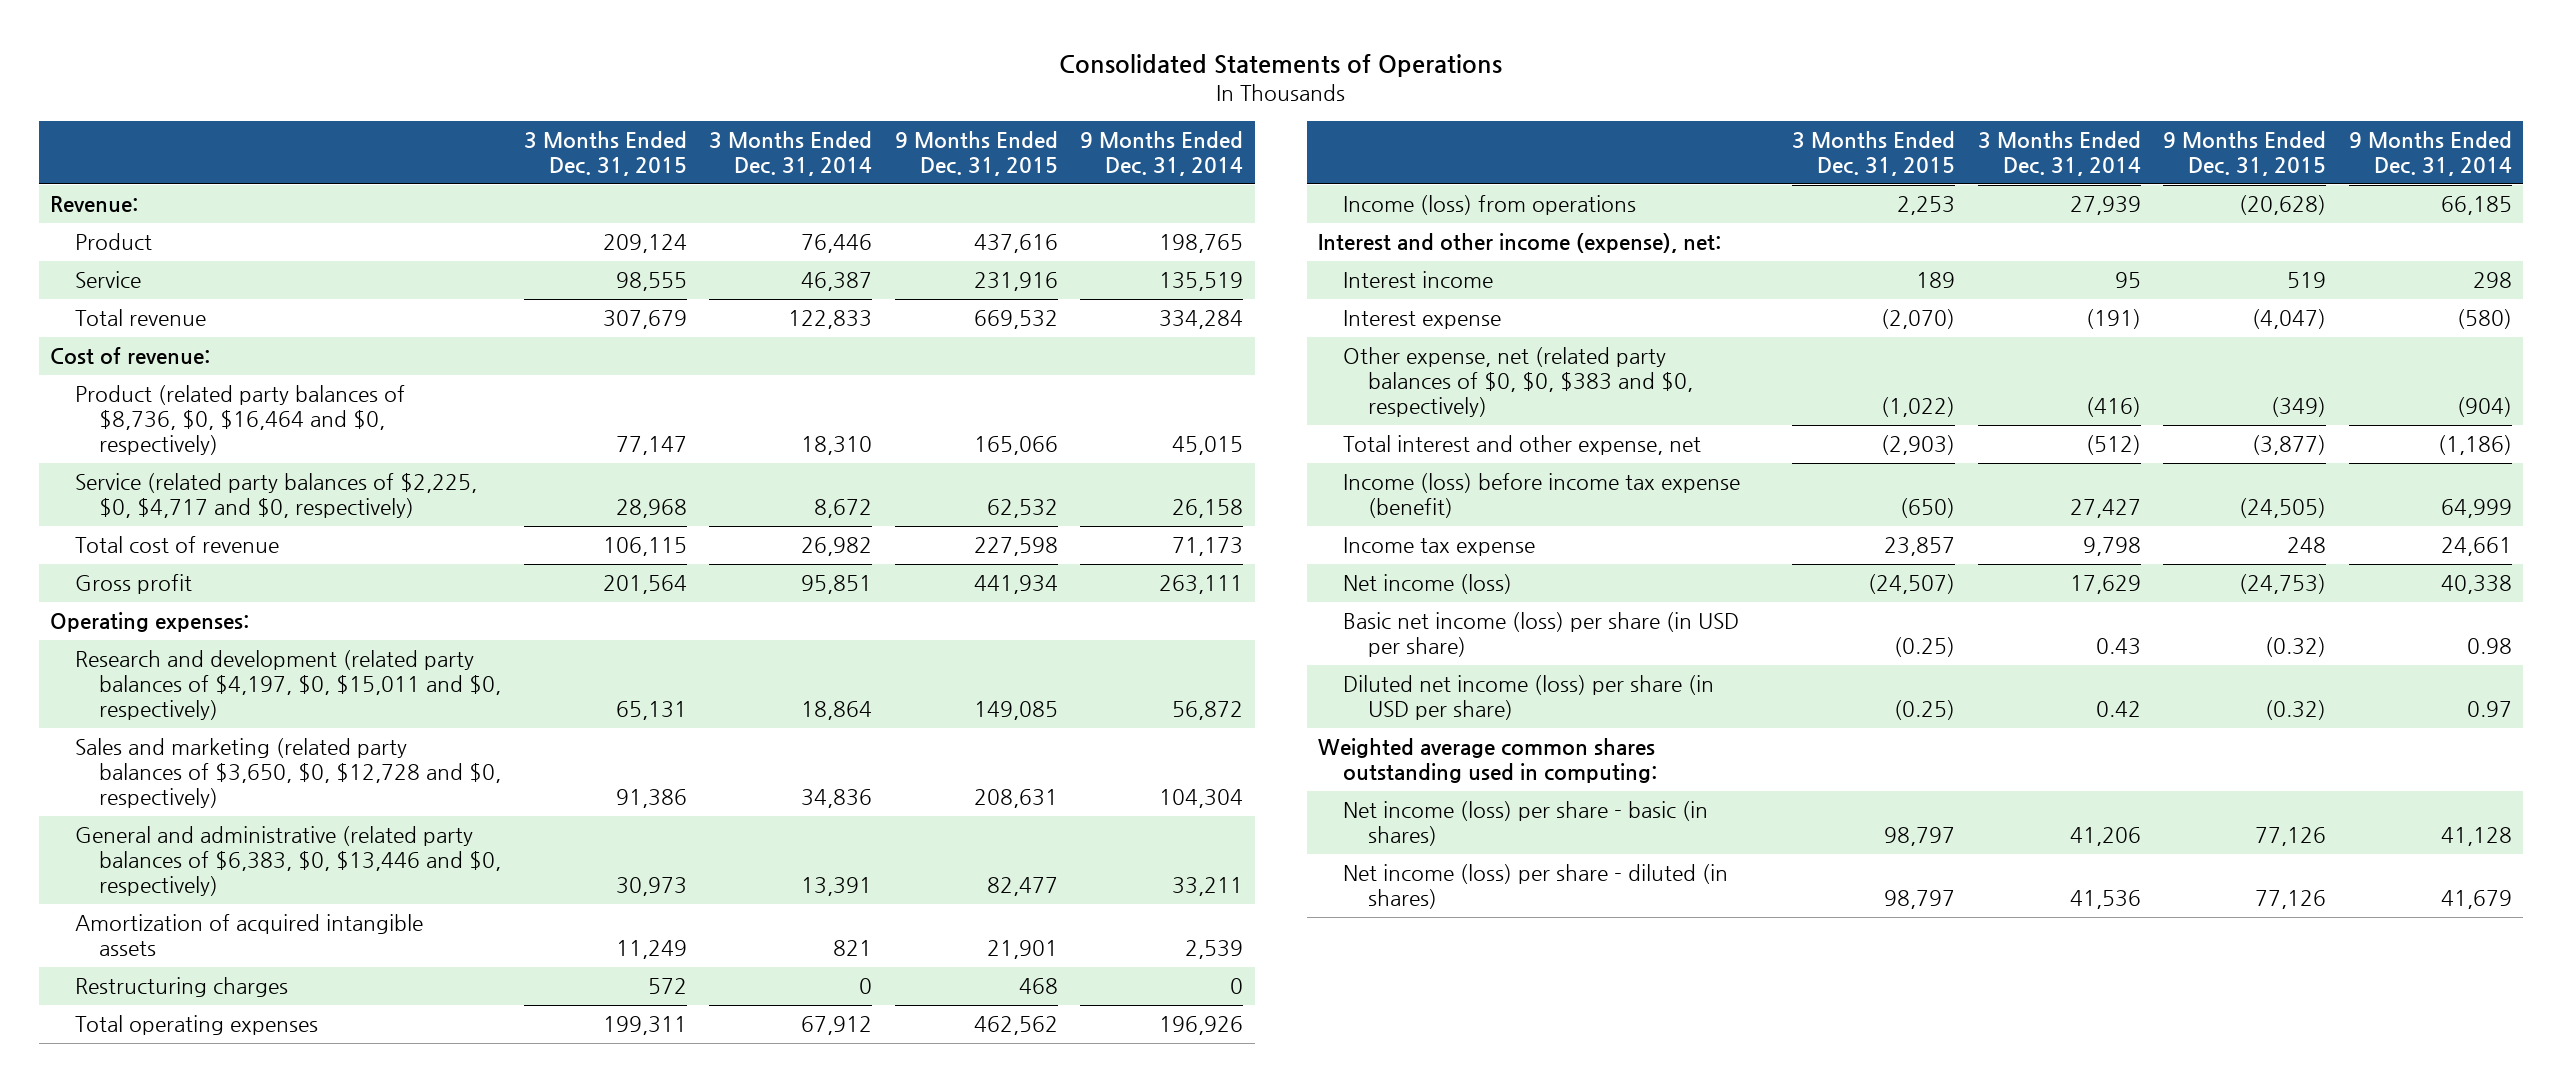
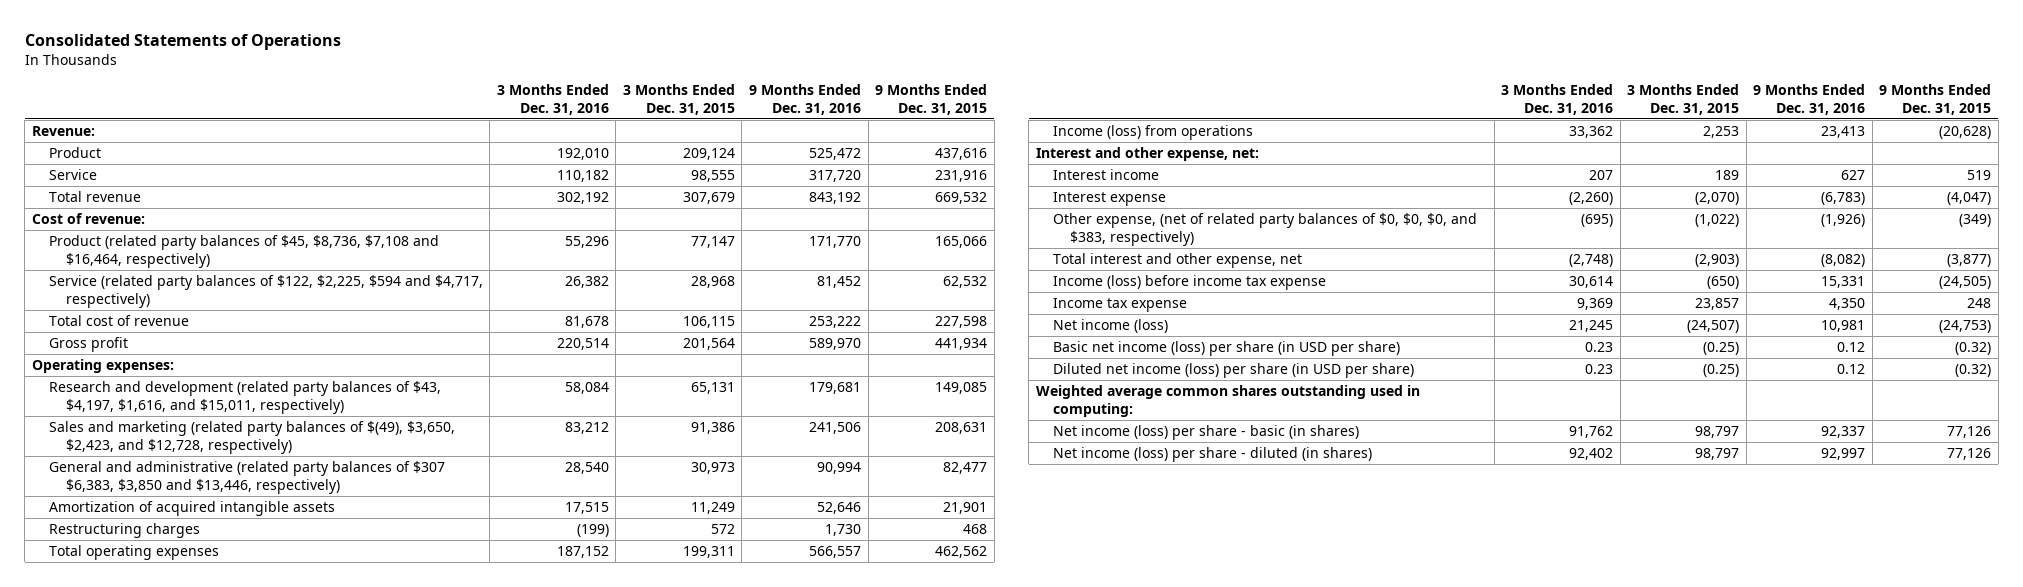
- | 3 Months Ended Dec. 31, 2015 | 3 Months Ended Dec. 31, 2014 | 9 Months Ended Dec. 31, 2015 | 9 Months Ended Dec. 31, 2014
+ | 3 Months Ended Dec. 31, 2016 | 3 Months Ended Dec. 31, 2015 | 9 Months Ended Dec. 31, 2016 | 9 Months Ended Dec. 31, 2015
- Product (related party balances of $8,736, $0, $16,464 and $0, respectively) | 77,147 | 18,310 | 165,066 | 45,015
- Service (related party balances of $2,225, $0, $4,717 and $0, respectively) | 28,968 | 8,672 | 62,532 | 26,158
+ Product (related party balances of $45, $8,736, $7,108 and $16,464, respectively) | 55,296 | 77,147 | 171,770 | 165,066
+ Service (related party balances of $122, $2,225, $594 and $4,717, respectively) | 26,382 | 28,968 | 81,452 | 62,532
- Research and development (related party balances of $4,197, $0, $15,011 and $0, respectively) | 65,131 | 18,864 | 149,085 | 56,872
- Sales and marketing (related party balances of $3,650, $0, $12,728 and $0, respectively) | 91,386 | 34,836 | 208,631 | 104,304
- General and administrative (related party balances of $6,383, $0, $13,446 and $0, respectively) | 30,973 | 13,391 | 82,477 | 33,211
+ Research and development (related party balances of $43, $4,197, $1,616, and $15,011, respectively) | 58,084 | 65,131 | 179,681 | 149,085
+ Sales and marketing (related party balances of $(49), $3,650, $2,423, and $12,728, respectively) | 83,212 | 91,386 | 241,506 | 208,631
+ General and administrative (related party balances of $307 $6,383, $3,850 and $13,446, respectively) | 28,540 | 30,973 | 90,994 | 82,477
- Interest and other income (expense), net:
+ Interest and other expense, net:
- Other expense, net (related party balances of $0, $0, $383 and $0, respectively) | (1,022) | (416) | (349) | (904)
+ Other expense, (net of related party balances of $0, $0, $0, and $383, respectively) | (695) | (1,022) | (1,926) | (349)
- Income (loss) before income tax expense (benefit) | (650) | 27,427 | (24,505) | 64,999
+ Income (loss) before income tax expense | 30,614 | (650) | 15,331 | (24,505)

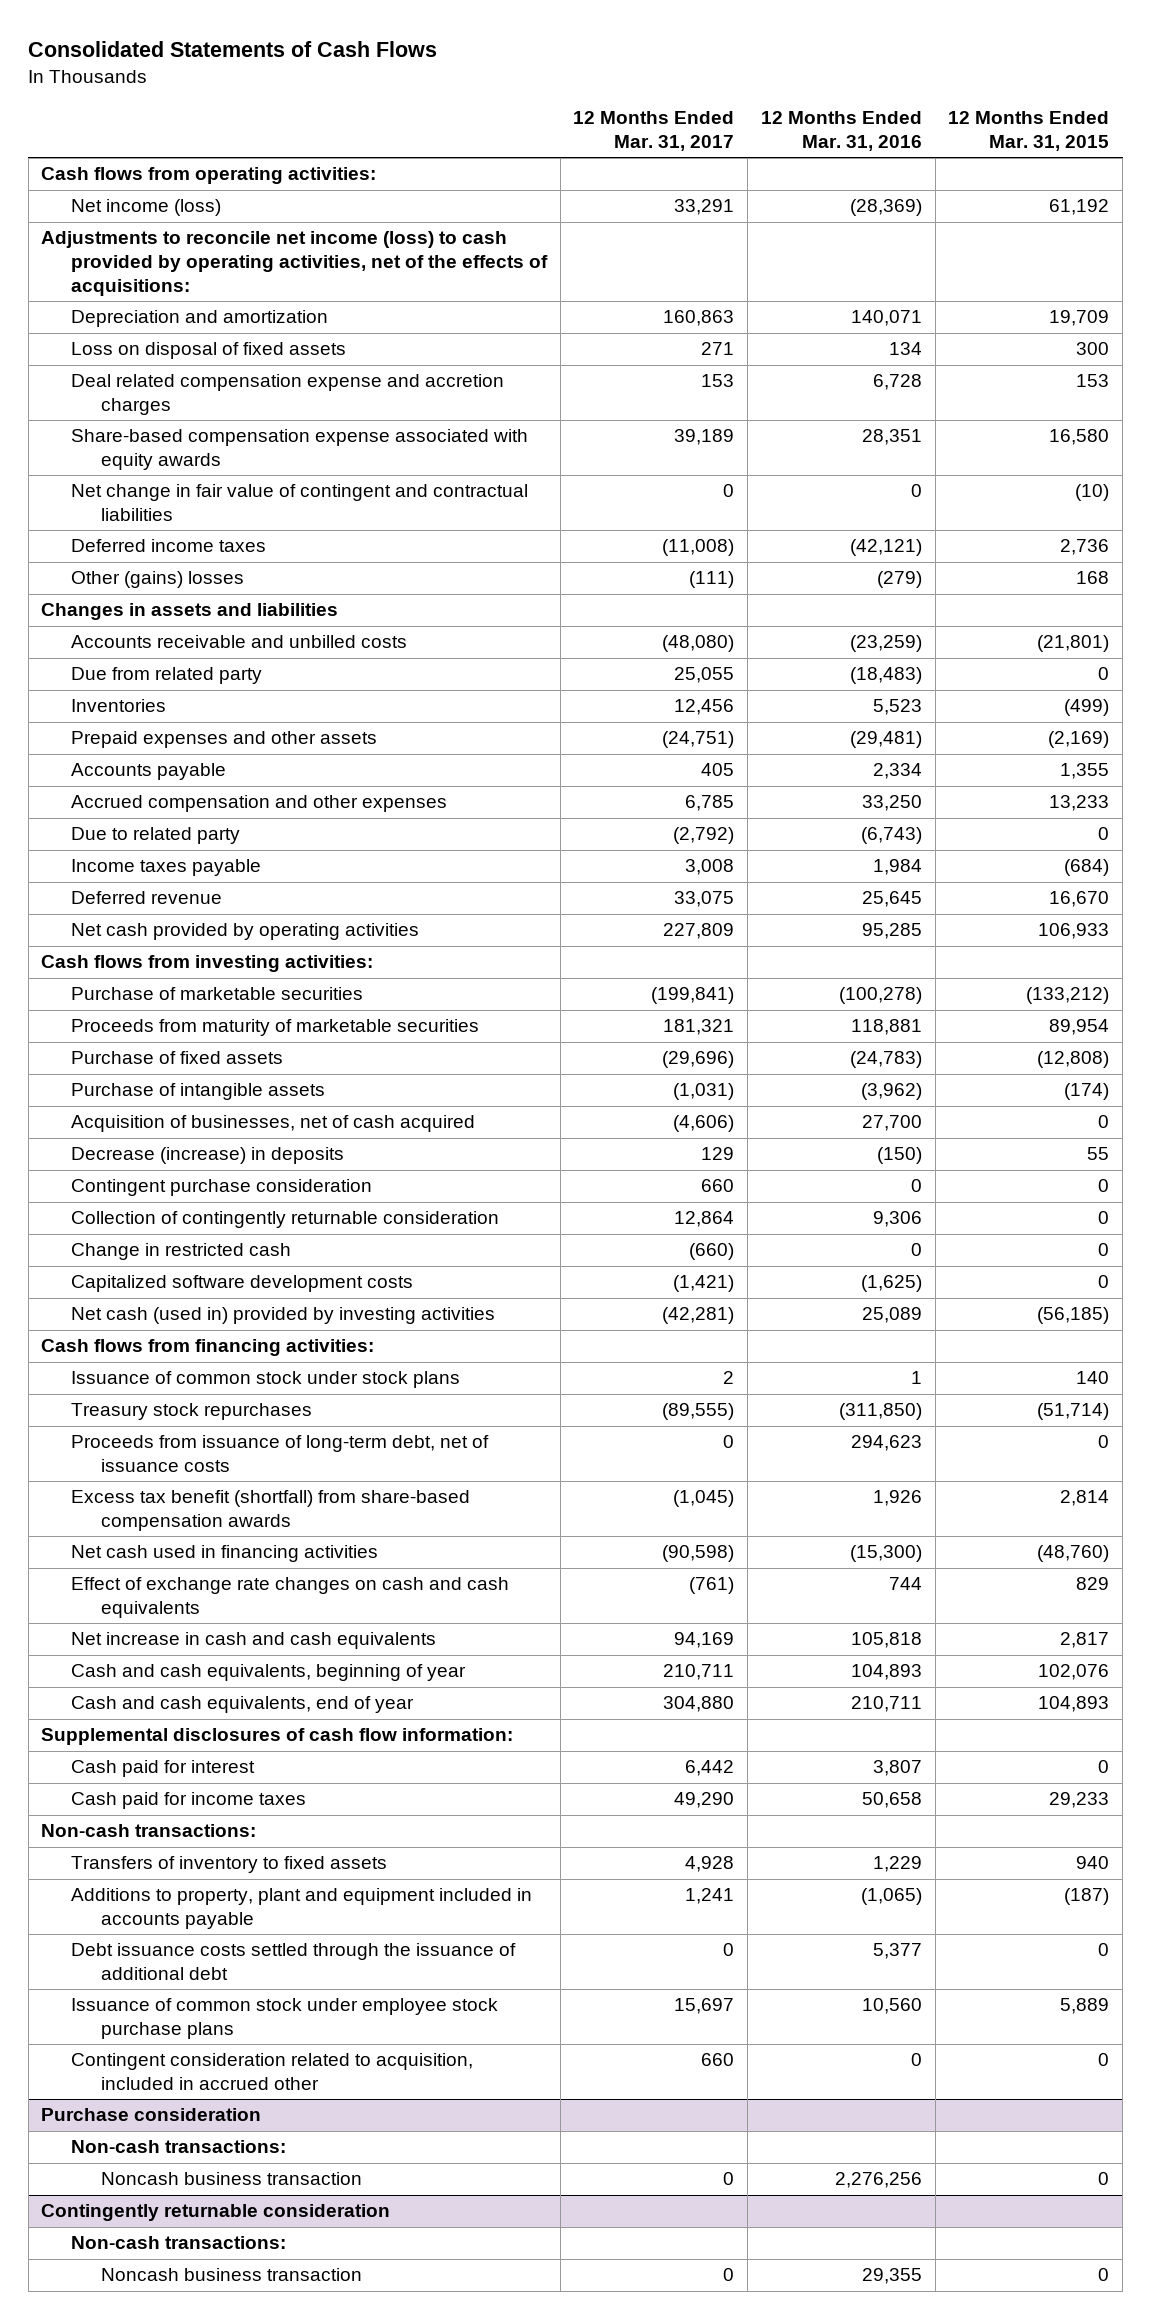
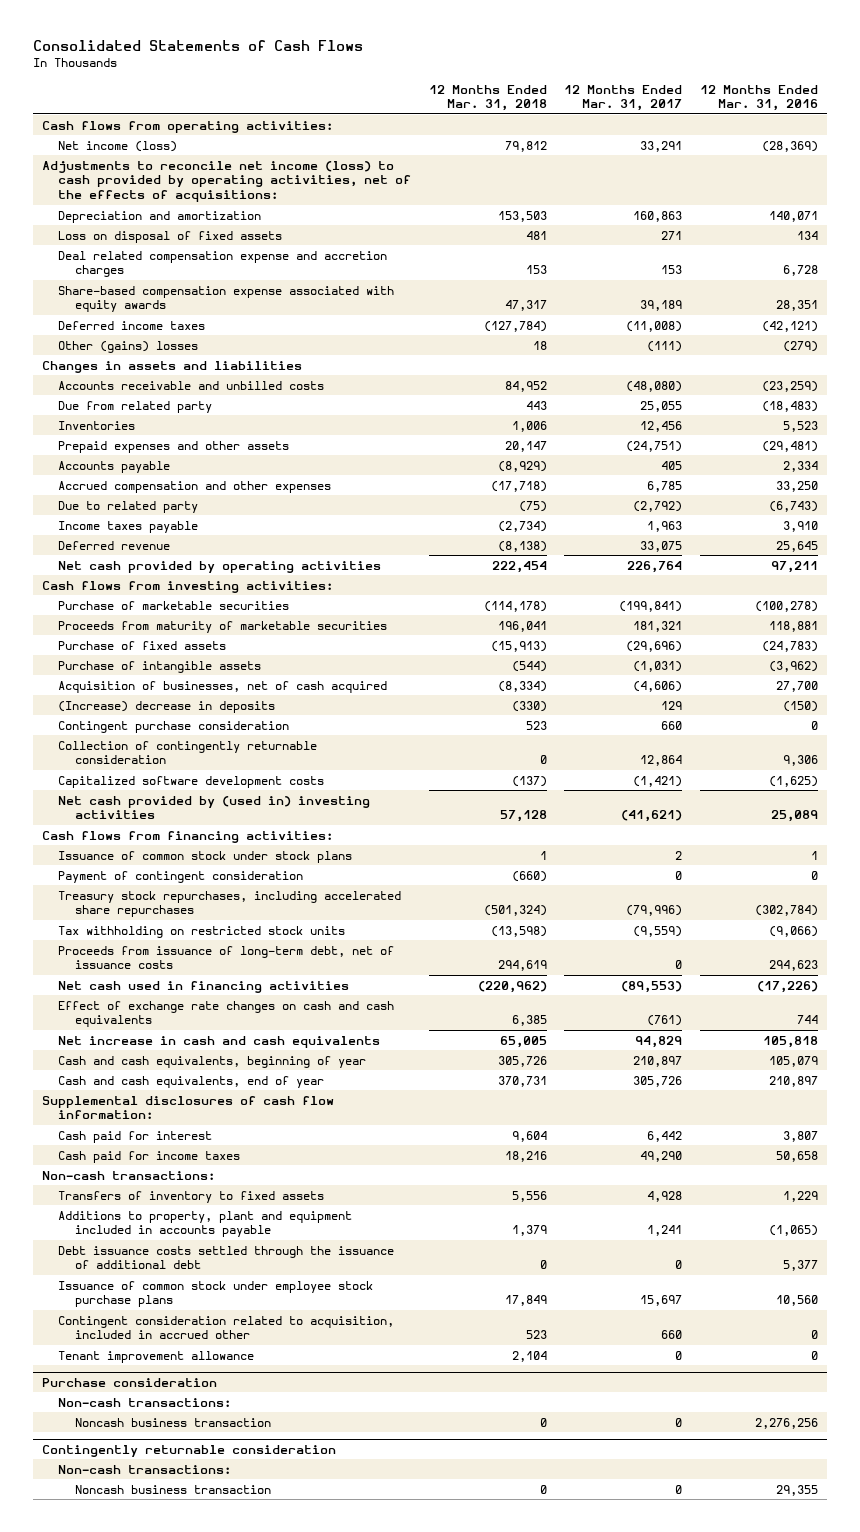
- | 12 Months Ended Mar. 31, 2017 | 12 Months Ended Mar. 31, 2016 | 12 Months Ended Mar. 31, 2015
+ | 12 Months Ended Mar. 31, 2018 | 12 Months Ended Mar. 31, 2017 | 12 Months Ended Mar. 31, 2016
- Net change in fair value of contingent and contractual liabilities | 0 | 0 | (10)
- Income taxes payable | 3,008 | 1,984 | (684)
+ Income taxes payable | (2,734) | 1,963 | 3,910
- Net cash provided by operating activities | 227,809 | 95,285 | 106,933
+ Net cash provided by operating activities | 222,454 | 226,764 | 97,211
- Decrease (increase) in deposits | 129 | (150) | 55
+ (Increase) decrease in deposits | (330) | 129 | (150)
- Change in restricted cash | (660) | 0 | 0
- Net cash (used in) provided by investing activities | (42,281) | 25,089 | (56,185)
+ Net cash provided by (used in) investing activities | 57,128 | (41,621) | 25,089
- Treasury stock repurchases | (89,555) | (311,850) | (51,714)
+ Payment of contingent consideration | (660) | 0 | 0
+ Treasury stock repurchases, including accelerated share repurchases | (501,324) | (79,996) | (302,784)
+ Tax withholding on restricted stock units | (13,598) | (9,559) | (9,066)
- Excess tax benefit (shortfall) from share-based compensation awards | (1,045) | 1,926 | 2,814
- Net cash used in financing activities | (90,598) | (15,300) | (48,760)
+ Net cash used in financing activities | (220,962) | (89,553) | (17,226)
- Net increase in cash and cash equivalents | 94,169 | 105,818 | 2,817
- Cash and cash equivalents, beginning of year | 210,711 | 104,893 | 102,076
- Cash and cash equivalents, end of year | 304,880 | 210,711 | 104,893
+ Net increase in cash and cash equivalents | 65,005 | 94,829 | 105,818
+ Cash and cash equivalents, beginning of year | 305,726 | 210,897 | 105,079
+ Cash and cash equivalents, end of year | 370,731 | 305,726 | 210,897
+ Tenant improvement allowance | 2,104 | 0 | 0

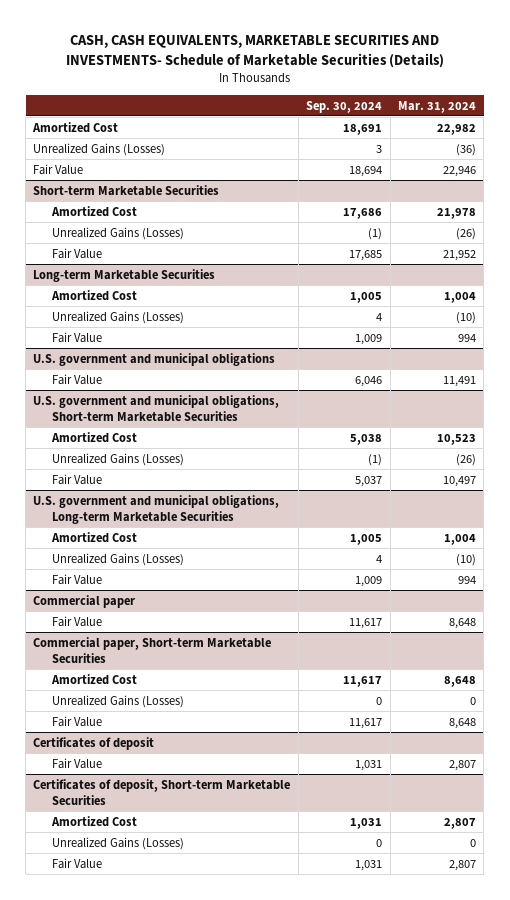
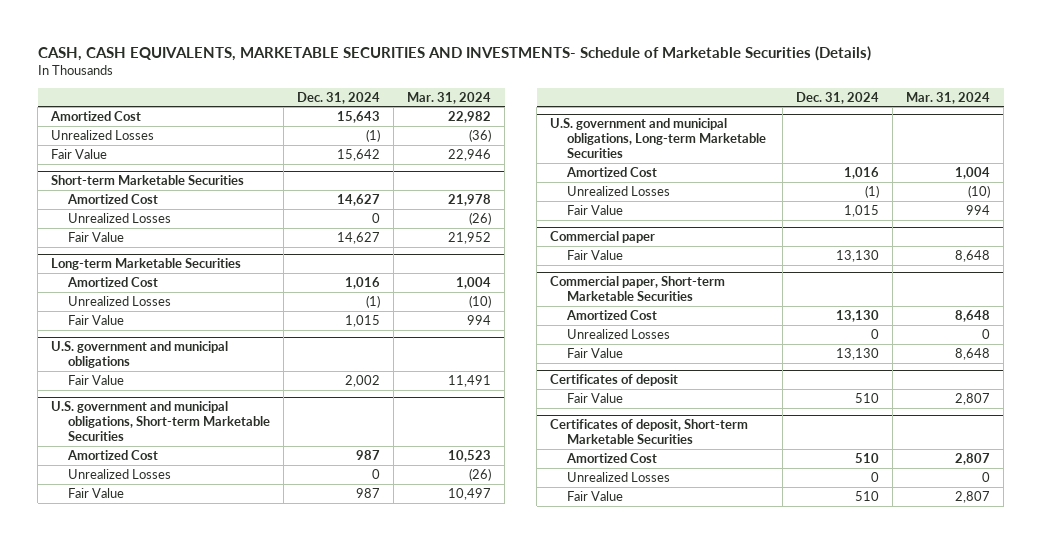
- | Sep. 30, 2024 | Mar. 31, 2024
+ | Dec. 31, 2024 | Mar. 31, 2024
- Unrealized Gains (Losses) | 3 | (36)
+ Unrealized Losses | (1) | (36)
@ Short-term Marketable Securities
- Unrealized Gains (Losses) | (1) | (26)
+ Unrealized Losses | 0 | (26)
@ Long-term Marketable Securities
- Unrealized Gains (Losses) | 4 | (10)
+ Unrealized Losses | (1) | (10)
@ U.S. government and municipal obligations, Short-term Marketable Securities
- Unrealized Gains (Losses) | (1) | (26)
+ Unrealized Losses | 0 | (26)
@ U.S. government and municipal obligations, Long-term Marketable Securities
- Unrealized Gains (Losses) | 4 | (10)
+ Unrealized Losses | (1) | (10)
@ Commercial paper, Short-term Marketable Securities
- Unrealized Gains (Losses) | 0 | 0
+ Unrealized Losses | 0 | 0
@ Certificates of deposit, Short-term Marketable Securities
- Unrealized Gains (Losses) | 0 | 0
+ Unrealized Losses | 0 | 0

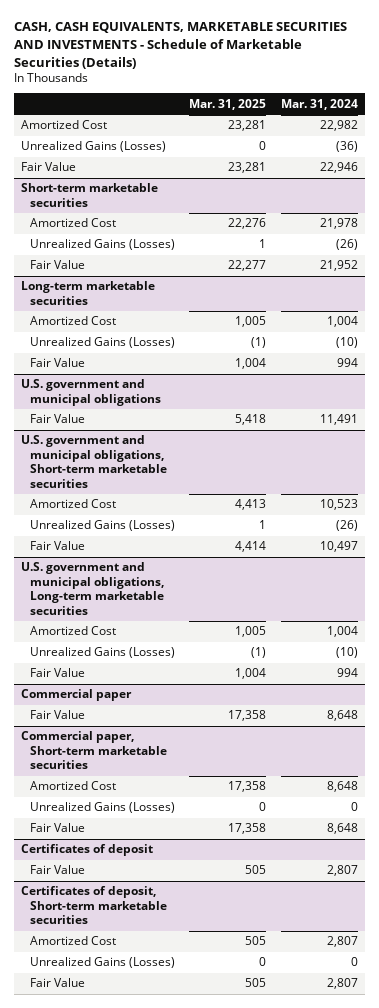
- CASH, CASH EQUIVALENTS, MARKETABLE SECURITIES AND INVESTMENTS- Schedule of Marketable Securities (Details)
+ CASH, CASH EQUIVALENTS, MARKETABLE SECURITIES AND INVESTMENTS - Schedule of Marketable Securities (Details)
- | Dec. 31, 2024 | Mar. 31, 2024
+ | Mar. 31, 2025 | Mar. 31, 2024
- Unrealized Losses | (1) | (36)
+ Unrealized Gains (Losses) | 0 | (36)
- Short-term Marketable Securities
+ Short-term marketable securities
- Unrealized Losses | 0 | (26)
+ Unrealized Gains (Losses) | 1 | (26)
- Long-term Marketable Securities
+ Long-term marketable securities
- Unrealized Losses | (1) | (10)
+ Unrealized Gains (Losses) | (1) | (10)
- U.S. government and municipal obligations, Short-term Marketable Securities
+ U.S. government and municipal obligations, Short-term marketable securities
- Unrealized Losses | 0 | (26)
+ Unrealized Gains (Losses) | 1 | (26)
- U.S. government and municipal obligations, Long-term Marketable Securities
+ U.S. government and municipal obligations, Long-term marketable securities
- Unrealized Losses | (1) | (10)
+ Unrealized Gains (Losses) | (1) | (10)
- Commercial paper, Short-term Marketable Securities
+ Commercial paper, Short-term marketable securities
- Unrealized Losses | 0 | 0
+ Unrealized Gains (Losses) | 0 | 0
- Certificates of deposit, Short-term Marketable Securities
+ Certificates of deposit, Short-term marketable securities
- Unrealized Losses | 0 | 0
+ Unrealized Gains (Losses) | 0 | 0

